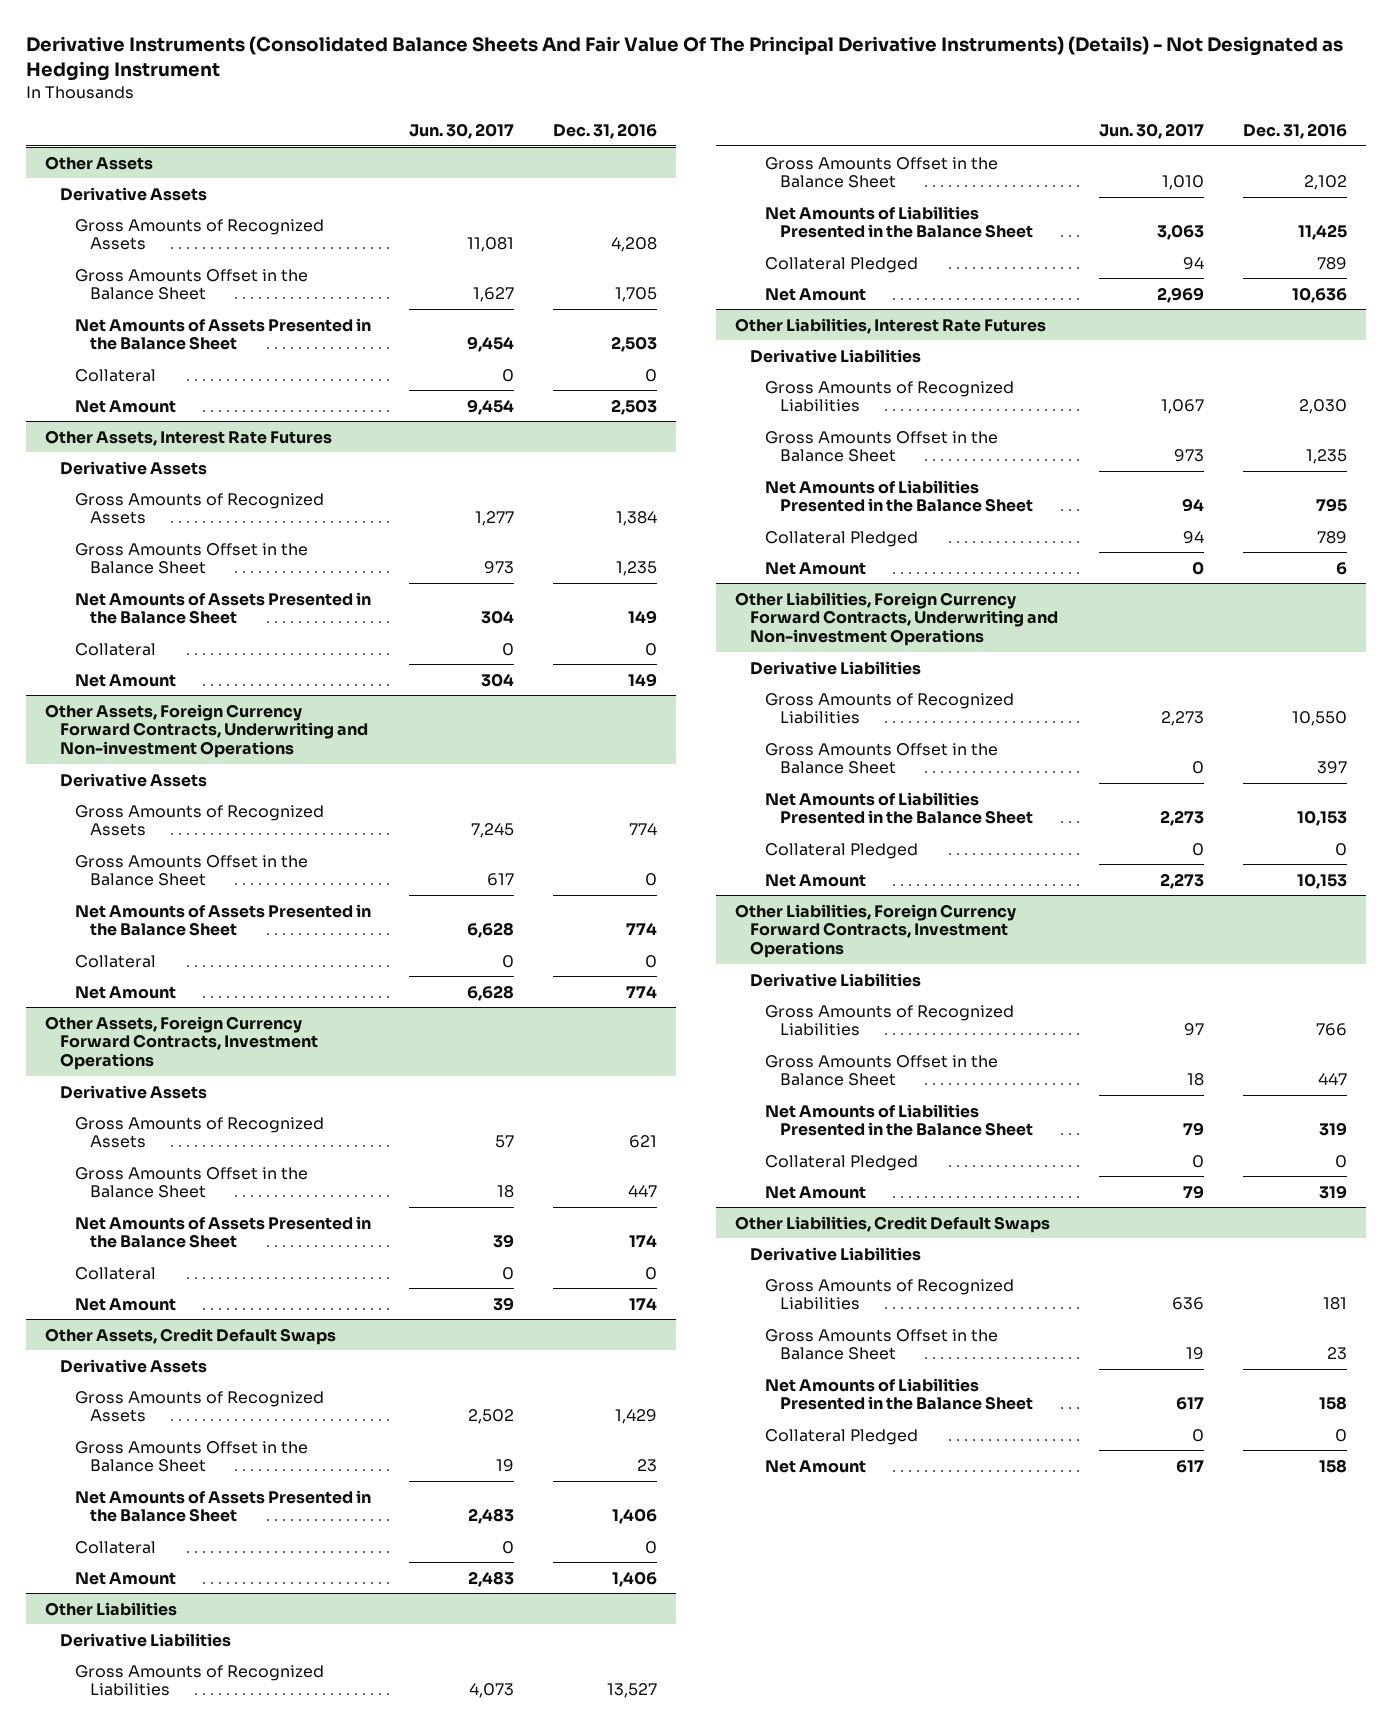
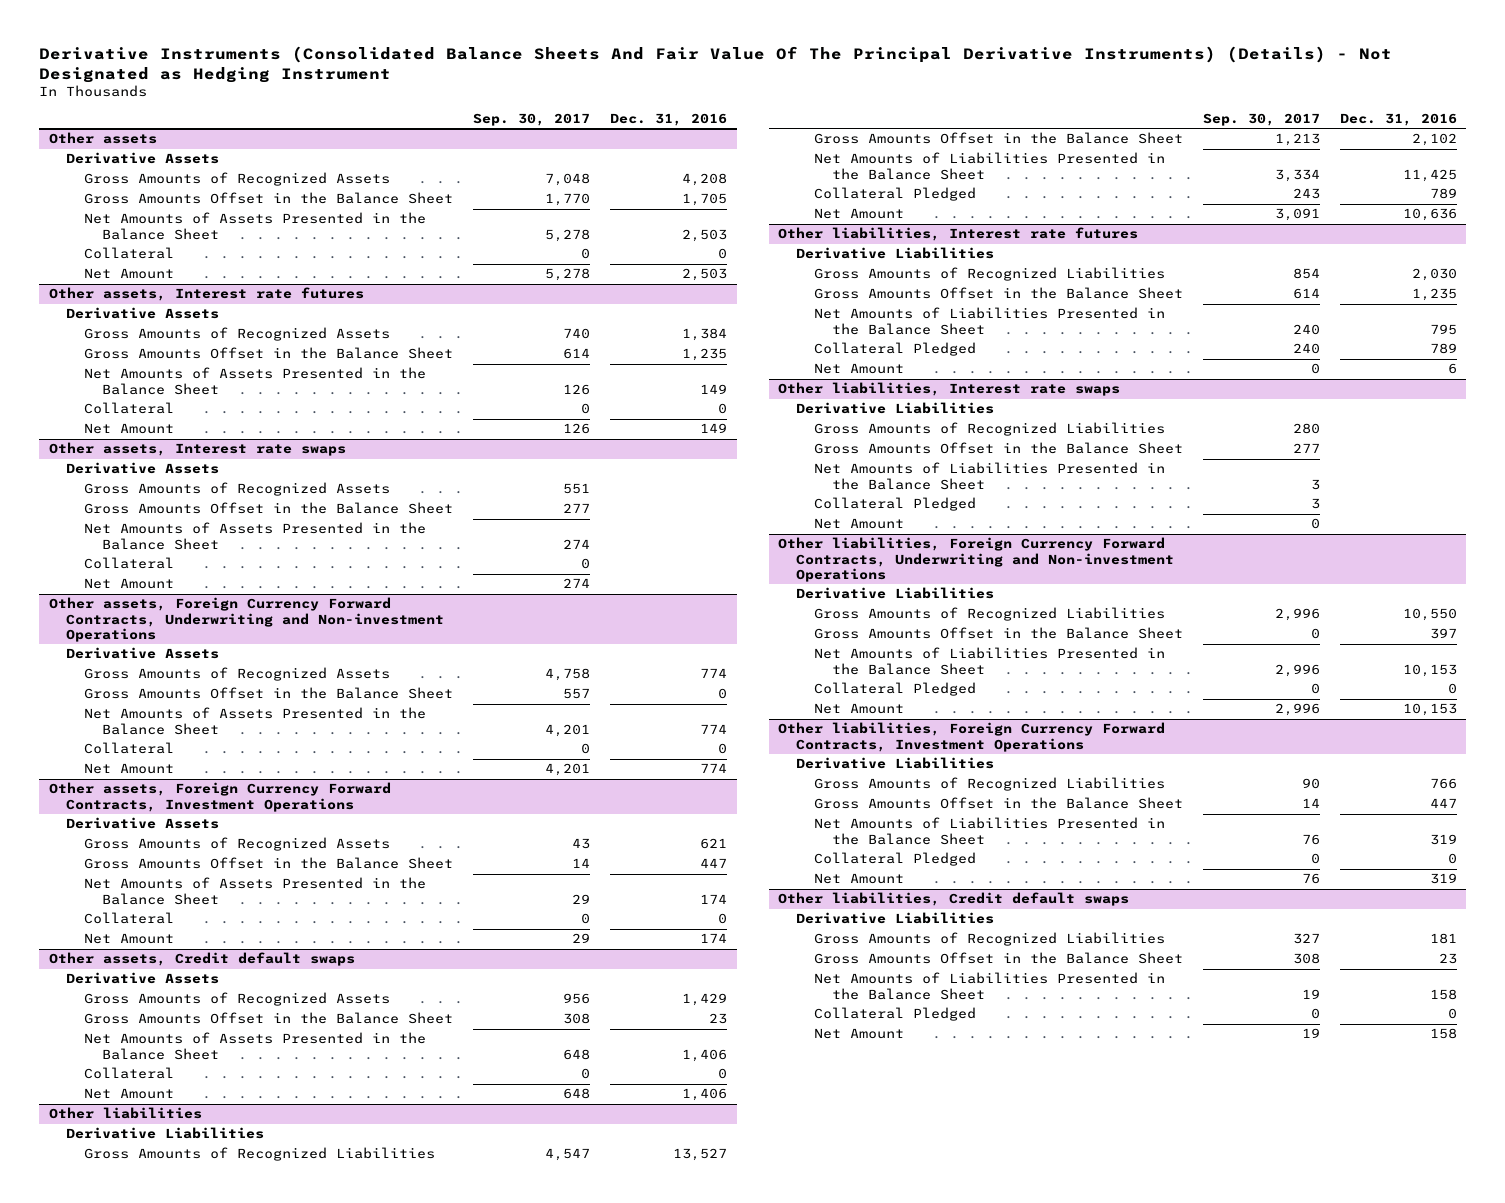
- | Jun. 30, 2017 | Dec. 31, 2016
+ | Sep. 30, 2017 | Dec. 31, 2016
- Other Assets
+ Other assets
- Other Assets, Interest Rate Futures
+ Other assets, Interest rate futures
- Other Assets, Foreign Currency Forward Contracts, Underwriting and Non-investment Operations
+ Other assets, Interest rate swaps
+ Gross Amounts of Recognized Assets | 551 |
+ Gross Amounts Offset in the Balance Sheet | 277 |
+ Net Amounts of Assets Presented in the Balance Sheet | 274 |
+ Collateral | 0 |
+ Net Amount | 274 |
+ Other assets, Foreign Currency Forward Contracts, Underwriting and Non-investment Operations
+ Derivative Assets
- Other Assets, Foreign Currency Forward Contracts, Investment Operations
+ Other assets, Foreign Currency Forward Contracts, Investment Operations
- Other Assets, Credit Default Swaps
+ Other assets, Credit default swaps
- Other Liabilities
+ Other liabilities
- Other Liabilities, Interest Rate Futures
+ Other liabilities, Interest rate futures
- Other Liabilities, Foreign Currency Forward Contracts, Underwriting and Non-investment Operations
+ Other liabilities, Interest rate swaps
+ Gross Amounts of Recognized Liabilities | 280 |
+ Gross Amounts Offset in the Balance Sheet | 277 |
+ Net Amounts of Liabilities Presented in the Balance Sheet | 3 |
+ Collateral Pledged | 3 |
+ Net Amount | 0 |
+ Other liabilities, Foreign Currency Forward Contracts, Underwriting and Non-investment Operations
+ Derivative Liabilities
- Other Liabilities, Foreign Currency Forward Contracts, Investment Operations
+ Other liabilities, Foreign Currency Forward Contracts, Investment Operations
- Other Liabilities, Credit Default Swaps
+ Other liabilities, Credit default swaps

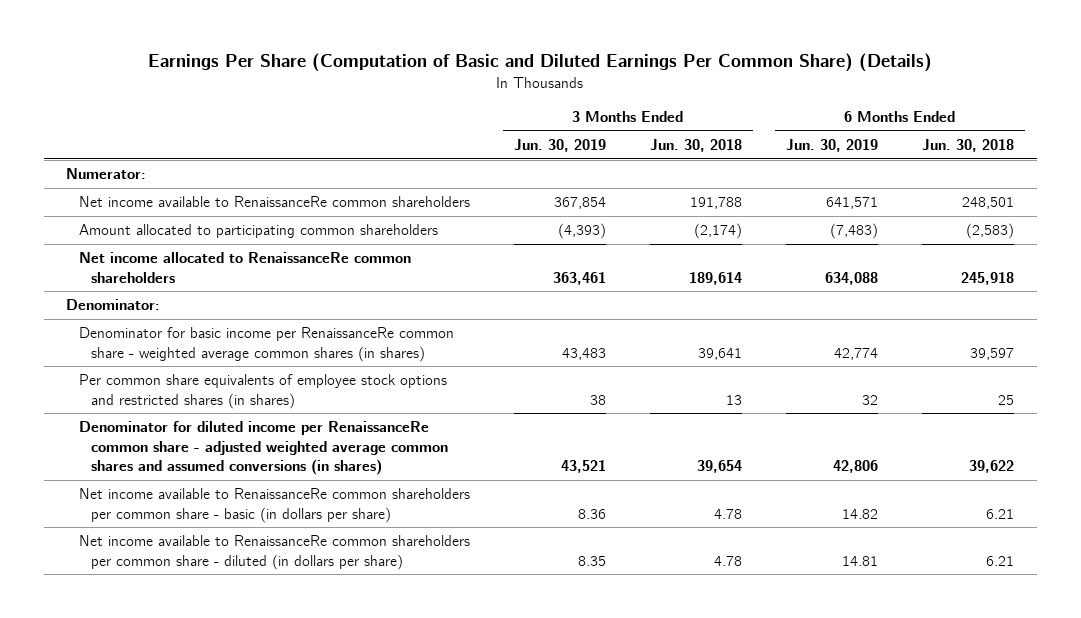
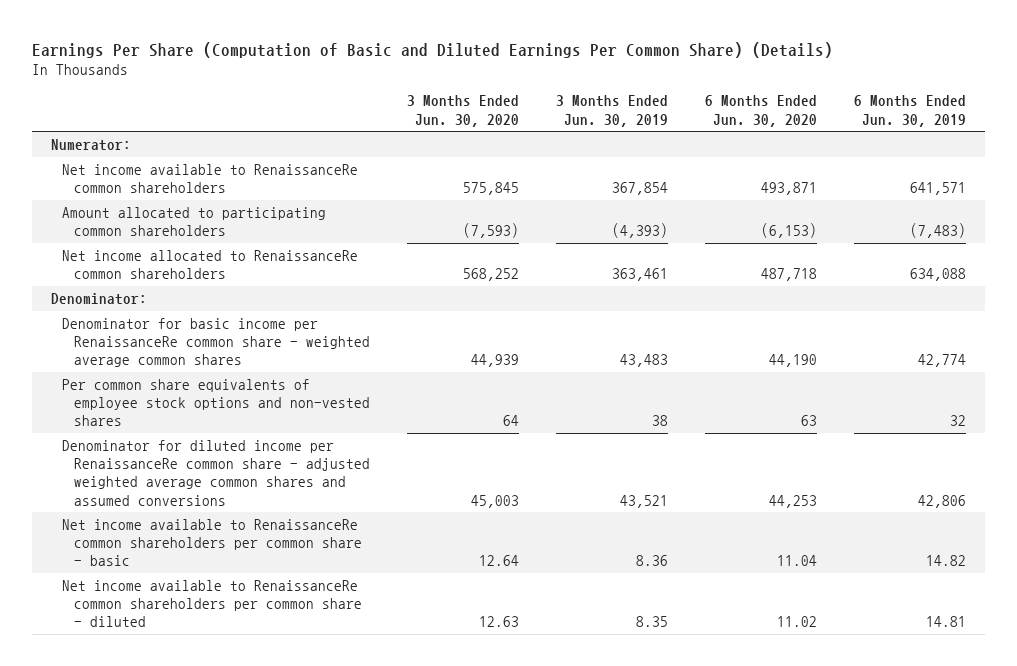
- | 3 Months Ended Jun. 30, 2019 | 3 Months Ended Jun. 30, 2018 | 6 Months Ended Jun. 30, 2019 | 6 Months Ended Jun. 30, 2018
+ | 3 Months Ended Jun. 30, 2020 | 3 Months Ended Jun. 30, 2019 | 6 Months Ended Jun. 30, 2020 | 6 Months Ended Jun. 30, 2019
- Denominator for basic income per RenaissanceRe common share - weighted average common shares (in shares) | 43,483 | 39,641 | 42,774 | 39,597
- Per common share equivalents of employee stock options and restricted shares (in shares) | 38 | 13 | 32 | 25
- Denominator for diluted income per RenaissanceRe common share - adjusted weighted average common shares and assumed conversions (in shares) | 43,521 | 39,654 | 42,806 | 39,622
- Net income available to RenaissanceRe common shareholders per common share - basic (in dollars per share) | 8.36 | 4.78 | 14.82 | 6.21
- Net income available to RenaissanceRe common shareholders per common share - diluted (in dollars per share) | 8.35 | 4.78 | 14.81 | 6.21
+ Denominator for basic income per RenaissanceRe common share - weighted average common shares | 44,939 | 43,483 | 44,190 | 42,774
+ Per common share equivalents of employee stock options and non-vested shares | 64 | 38 | 63 | 32
+ Denominator for diluted income per RenaissanceRe common share - adjusted weighted average common shares and assumed conversions | 45,003 | 43,521 | 44,253 | 42,806
+ Net income available to RenaissanceRe common shareholders per common share - basic | 12.64 | 8.36 | 11.04 | 14.82
+ Net income available to RenaissanceRe common shareholders per common share - diluted | 12.63 | 8.35 | 11.02 | 14.81

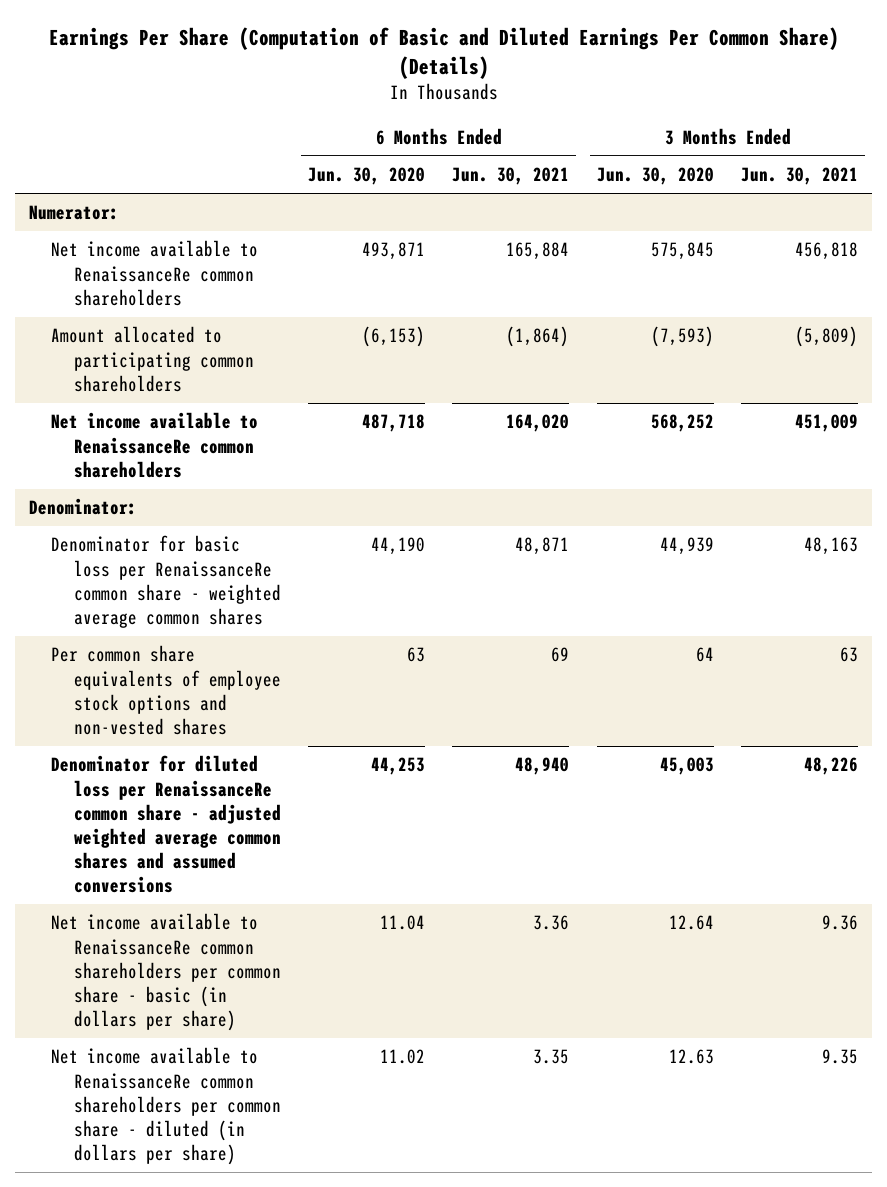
- | 3 Months Ended Jun. 30, 2020 | 3 Months Ended Jun. 30, 2019 | 6 Months Ended Jun. 30, 2020 | 6 Months Ended Jun. 30, 2019
+ | 6 Months Ended Jun. 30, 2020 | 6 Months Ended Jun. 30, 2021 | 3 Months Ended Jun. 30, 2020 | 3 Months Ended Jun. 30, 2021
- Net income allocated to RenaissanceRe common shareholders | 568,252 | 363,461 | 487,718 | 634,088
+ Net income available to RenaissanceRe common shareholders | 487,718 | 164,020 | 568,252 | 451,009
- Denominator for basic income per RenaissanceRe common share - weighted average common shares | 44,939 | 43,483 | 44,190 | 42,774
+ Denominator for basic loss per RenaissanceRe common share - weighted average common shares | 44,190 | 48,871 | 44,939 | 48,163
- Denominator for diluted income per RenaissanceRe common share - adjusted weighted average common shares and assumed conversions | 45,003 | 43,521 | 44,253 | 42,806
- Net income available to RenaissanceRe common shareholders per common share - basic | 12.64 | 8.36 | 11.04 | 14.82
- Net income available to RenaissanceRe common shareholders per common share - diluted | 12.63 | 8.35 | 11.02 | 14.81
+ Denominator for diluted loss per RenaissanceRe common share - adjusted weighted average common shares and assumed conversions | 44,253 | 48,940 | 45,003 | 48,226
+ Net income available to RenaissanceRe common shareholders per common share - basic (in dollars per share) | 11.04 | 3.36 | 12.64 | 9.36
+ Net income available to RenaissanceRe common shareholders per common share - diluted (in dollars per share) | 11.02 | 3.35 | 12.63 | 9.35

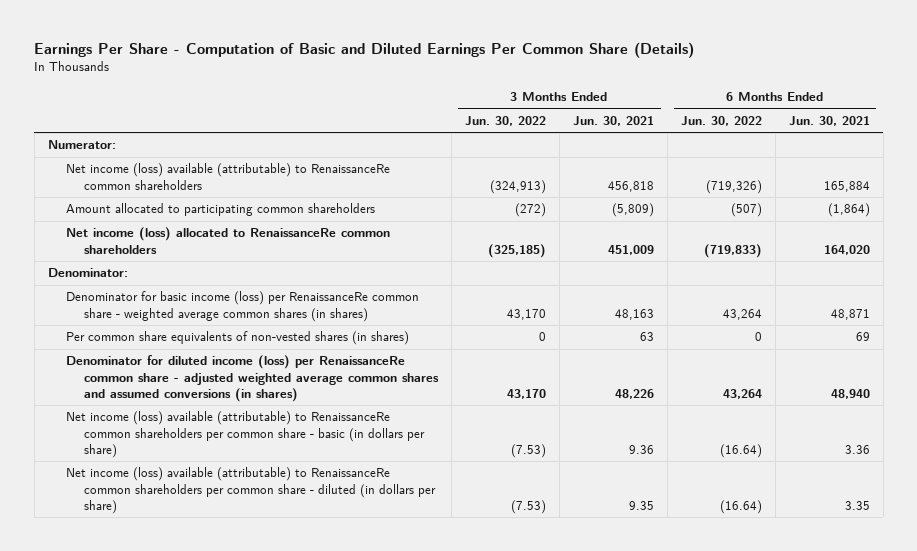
- Earnings Per Share (Computation of Basic and Diluted Earnings Per Common Share) (Details)
+ Earnings Per Share - Computation of Basic and Diluted Earnings Per Common Share (Details)
- | 6 Months Ended Jun. 30, 2020 | 6 Months Ended Jun. 30, 2021 | 3 Months Ended Jun. 30, 2020 | 3 Months Ended Jun. 30, 2021
+ | 3 Months Ended Jun. 30, 2022 | 3 Months Ended Jun. 30, 2021 | 6 Months Ended Jun. 30, 2022 | 6 Months Ended Jun. 30, 2021
- Net income available to RenaissanceRe common shareholders | 493,871 | 165,884 | 575,845 | 456,818
+ Net income (loss) available (attributable) to RenaissanceRe common shareholders | (324,913) | 456,818 | (719,326) | 165,884
- Net income available to RenaissanceRe common shareholders | 487,718 | 164,020 | 568,252 | 451,009
+ Net income (loss) allocated to RenaissanceRe common shareholders | (325,185) | 451,009 | (719,833) | 164,020
- Denominator for basic loss per RenaissanceRe common share - weighted average common shares | 44,190 | 48,871 | 44,939 | 48,163
- Per common share equivalents of employee stock options and non-vested shares | 63 | 69 | 64 | 63
- Denominator for diluted loss per RenaissanceRe common share - adjusted weighted average common shares and assumed conversions | 44,253 | 48,940 | 45,003 | 48,226
- Net income available to RenaissanceRe common shareholders per common share - basic (in dollars per share) | 11.04 | 3.36 | 12.64 | 9.36
- Net income available to RenaissanceRe common shareholders per common share - diluted (in dollars per share) | 11.02 | 3.35 | 12.63 | 9.35
+ Denominator for basic income (loss) per RenaissanceRe common share - weighted average common shares (in shares) | 43,170 | 48,163 | 43,264 | 48,871
+ Per common share equivalents of non-vested shares (in shares) | 0 | 63 | 0 | 69
+ Denominator for diluted income (loss) per RenaissanceRe common share - adjusted weighted average common shares and assumed conversions (in shares) | 43,170 | 48,226 | 43,264 | 48,940
+ Net income (loss) available (attributable) to RenaissanceRe common shareholders per common share - basic (in dollars per share) | (7.53) | 9.36 | (16.64) | 3.36
+ Net income (loss) available (attributable) to RenaissanceRe common shareholders per common share - diluted (in dollars per share) | (7.53) | 9.35 | (16.64) | 3.35

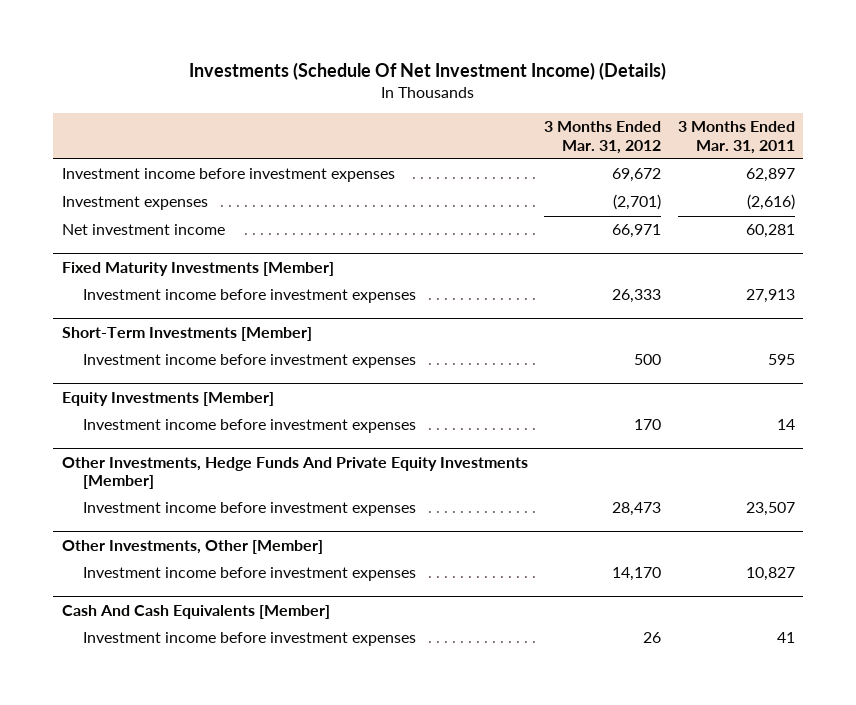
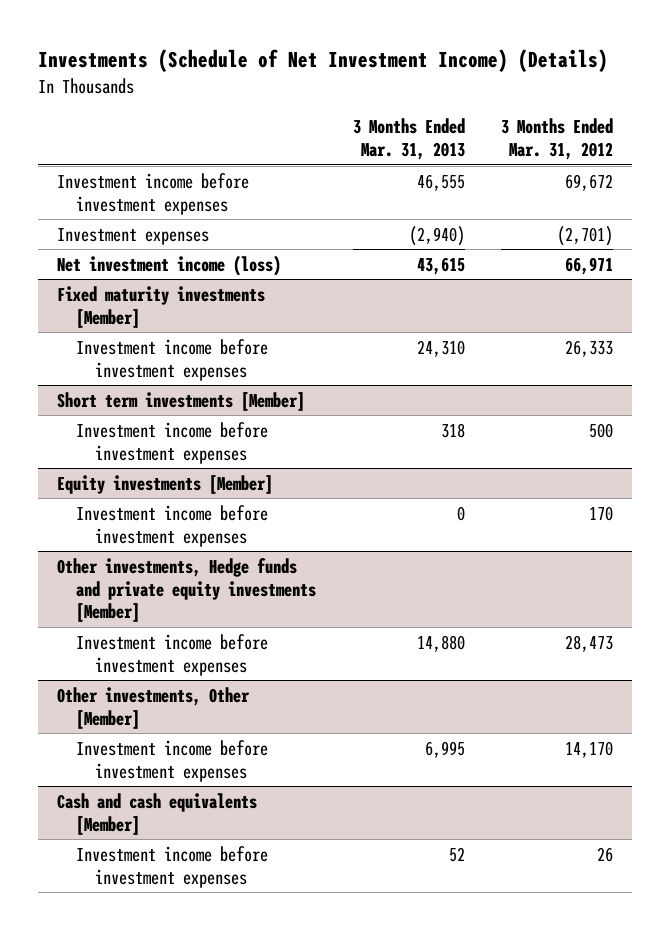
- Investments (Schedule Of Net Investment Income) (Details)
+ Investments (Schedule of Net Investment Income) (Details)
- | 3 Months Ended Mar. 31, 2012 | 3 Months Ended Mar. 31, 2011
+ | 3 Months Ended Mar. 31, 2013 | 3 Months Ended Mar. 31, 2012
- Net investment income | 66,971 | 60,281
- Fixed Maturity Investments [Member]
+ Net investment income (loss) | 43,615 | 66,971
+ Fixed maturity investments [Member]
- Short-Term Investments [Member]
+ Short term investments [Member]
- Equity Investments [Member]
+ Equity investments [Member]
- Other Investments, Hedge Funds And Private Equity Investments [Member]
+ Other investments, Hedge funds and private equity investments [Member]
- Other Investments, Other [Member]
+ Other investments, Other [Member]
- Cash And Cash Equivalents [Member]
+ Cash and cash equivalents [Member]

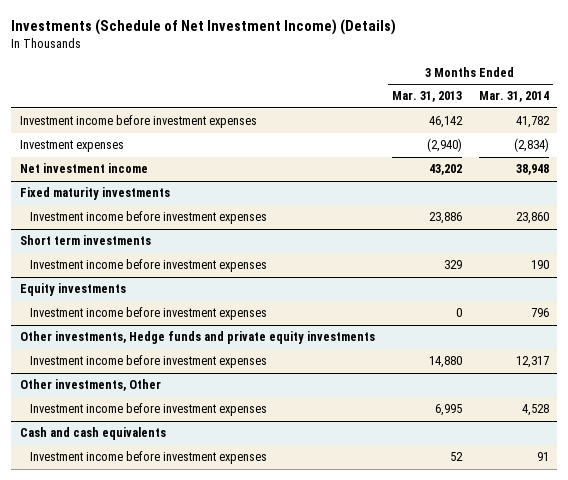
- | 3 Months Ended Mar. 31, 2013 | 3 Months Ended Mar. 31, 2012
+ | 3 Months Ended Mar. 31, 2013 | 3 Months Ended Mar. 31, 2014
- Investment income before investment expenses | 46,555 | 69,672
+ Investment income before investment expenses | 46,142 | 41,782
- Net investment income (loss) | 43,615 | 66,971
- Fixed maturity investments [Member]
- Investment income before investment expenses | 24,310 | 26,333
- Short term investments [Member]
- Investment income before investment expenses | 318 | 500
- Equity investments [Member]
+ Net investment income | 43,202 | 38,948
+ Fixed maturity investments
+ Investment income before investment expenses | 23,886 | 23,860
+ Short term investments
+ Investment income before investment expenses | 329 | 190
+ Equity investments
- Other investments, Hedge funds and private equity investments [Member]
+ Other investments, Hedge funds and private equity investments
- Other investments, Other [Member]
+ Other investments, Other
- Cash and cash equivalents [Member]
+ Cash and cash equivalents

